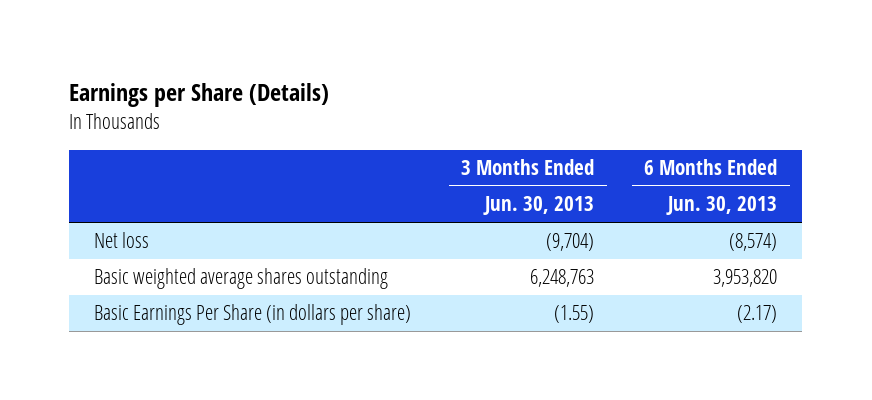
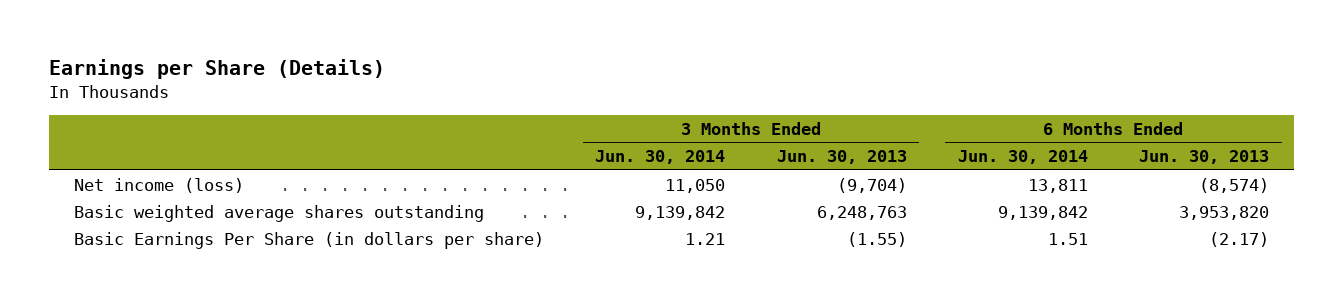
- | 3 Months Ended Jun. 30, 2013 | 6 Months Ended Jun. 30, 2013
+ | 3 Months Ended Jun. 30, 2014 | 3 Months Ended Jun. 30, 2013 | 6 Months Ended Jun. 30, 2014 | 6 Months Ended Jun. 30, 2013
- Net loss | (9,704) | (8,574)
+ Net income (loss) | 11,050 | (9,704) | 13,811 | (8,574)

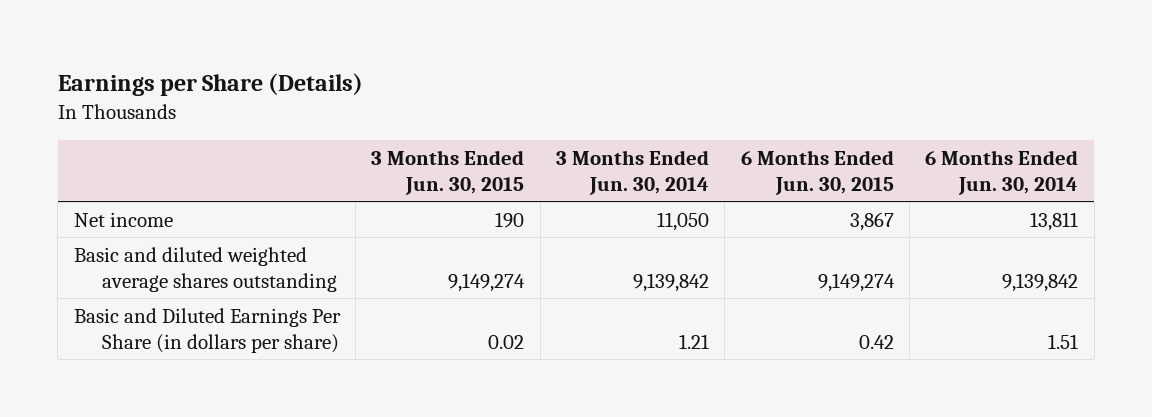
- | 3 Months Ended Jun. 30, 2014 | 3 Months Ended Jun. 30, 2013 | 6 Months Ended Jun. 30, 2014 | 6 Months Ended Jun. 30, 2013
+ | 3 Months Ended Jun. 30, 2015 | 3 Months Ended Jun. 30, 2014 | 6 Months Ended Jun. 30, 2015 | 6 Months Ended Jun. 30, 2014
- Net income (loss) | 11,050 | (9,704) | 13,811 | (8,574)
- Basic weighted average shares outstanding | 9,139,842 | 6,248,763 | 9,139,842 | 3,953,820
- Basic Earnings Per Share (in dollars per share) | 1.21 | (1.55) | 1.51 | (2.17)
+ Net income | 190 | 11,050 | 3,867 | 13,811
+ Basic and diluted weighted average shares outstanding | 9,149,274 | 9,139,842 | 9,149,274 | 9,139,842
+ Basic and Diluted Earnings Per Share (in dollars per share) | 0.02 | 1.21 | 0.42 | 1.51

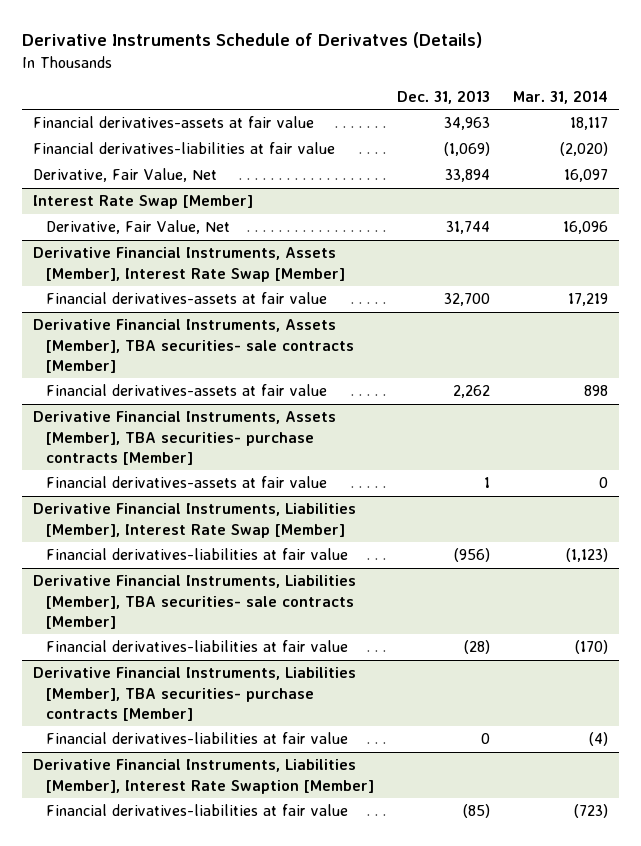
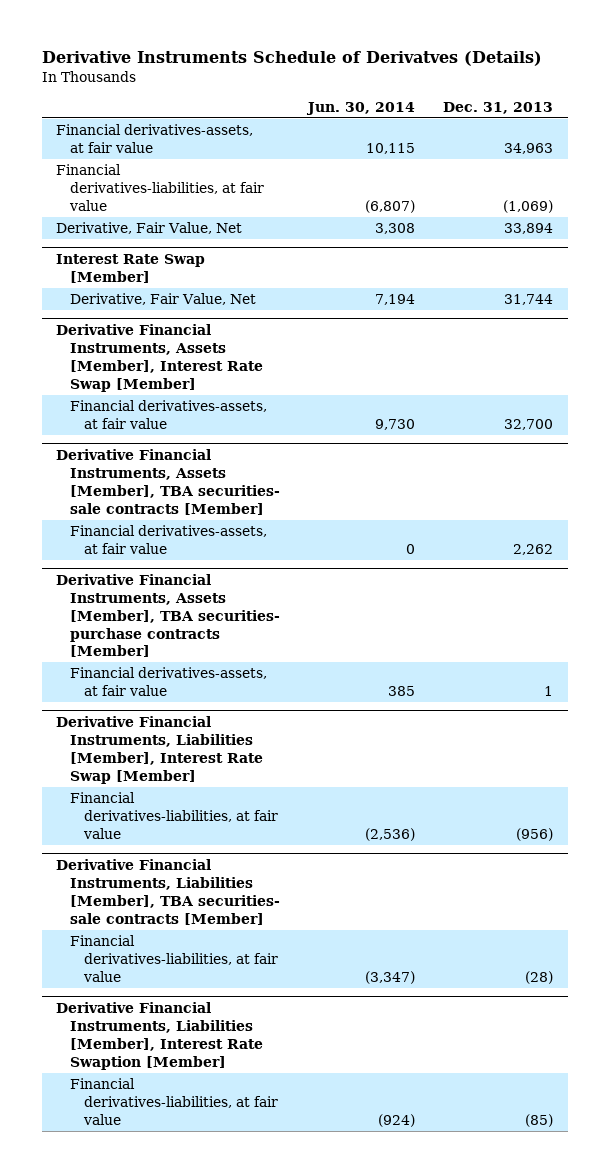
- | Dec. 31, 2013 | Mar. 31, 2014
+ | Jun. 30, 2014 | Dec. 31, 2013
- Financial derivatives-assets at fair value | 34,963 | 18,117
- Financial derivatives-liabilities at fair value | (1,069) | (2,020)
+ Financial derivatives-assets, at fair value | 10,115 | 34,963
+ Financial derivatives-liabilities, at fair value | (6,807) | (1,069)
@ Derivative Financial Instruments, Assets [Member], Interest Rate Swap [Member]
- Financial derivatives-assets at fair value | 32,700 | 17,219
+ Financial derivatives-assets, at fair value | 9,730 | 32,700
@ Derivative Financial Instruments, Assets [Member], TBA securities- sale contracts [Member]
- Financial derivatives-assets at fair value | 2,262 | 898
+ Financial derivatives-assets, at fair value | 0 | 2,262
@ Derivative Financial Instruments, Assets [Member], TBA securities- purchase contracts [Member]
- Financial derivatives-assets at fair value | 1 | 0
+ Financial derivatives-assets, at fair value | 385 | 1
@ Derivative Financial Instruments, Liabilities [Member], Interest Rate Swap [Member]
- Financial derivatives-liabilities at fair value | (956) | (1,123)
+ Financial derivatives-liabilities, at fair value | (2,536) | (956)
@ Derivative Financial Instruments, Liabilities [Member], TBA securities- sale contracts [Member]
- Financial derivatives-liabilities at fair value | (28) | (170)
- Derivative Financial Instruments, Liabilities [Member], TBA securities- purchase contracts [Member]
- Financial derivatives-liabilities at fair value | 0 | (4)
@ Derivative Financial Instruments, Liabilities [Member], TBA securities- sale contracts [Member]
+ Financial derivatives-liabilities, at fair value | (3,347) | (28)
@ Derivative Financial Instruments, Liabilities [Member], Interest Rate Swaption [Member]
- Financial derivatives-liabilities at fair value | (85) | (723)
+ Financial derivatives-liabilities, at fair value | (924) | (85)

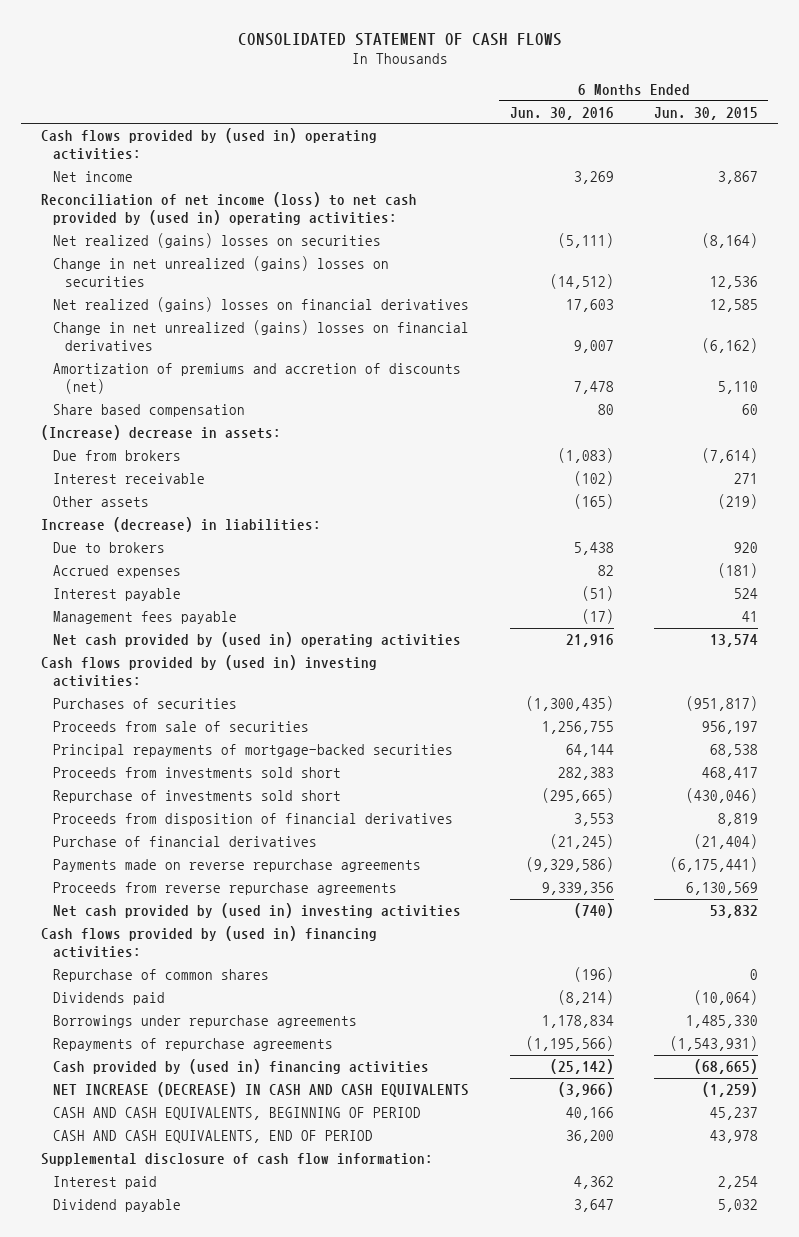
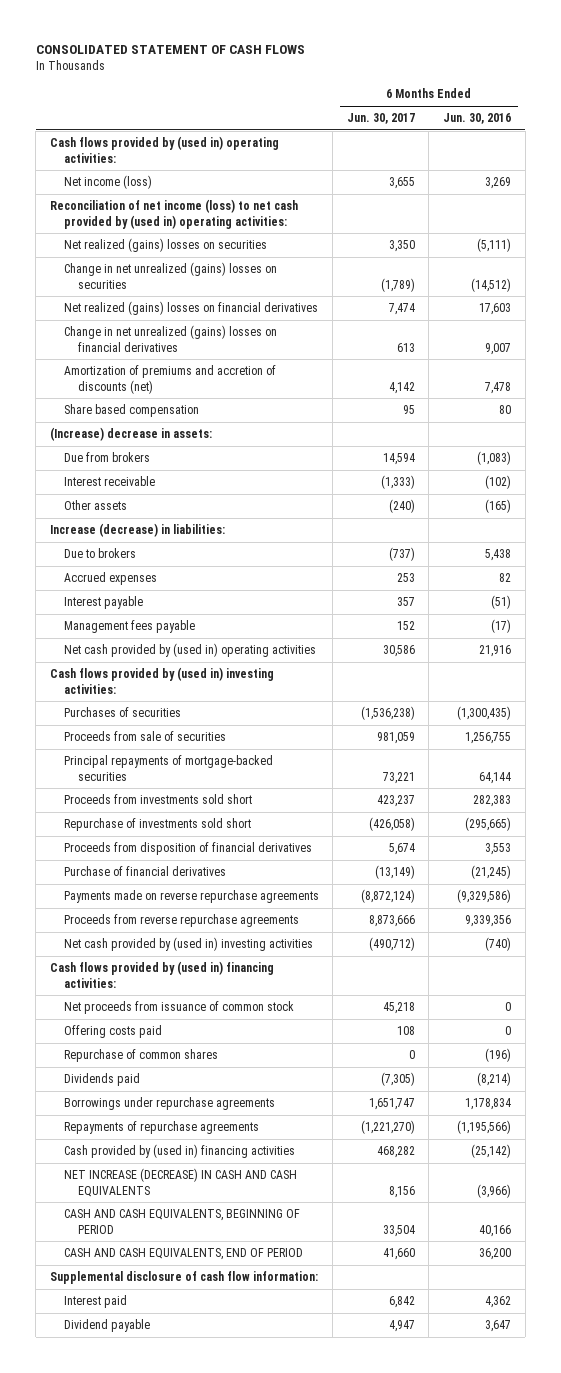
- | 6 Months Ended Jun. 30, 2016 | 6 Months Ended Jun. 30, 2015
+ | 6 Months Ended Jun. 30, 2017 | 6 Months Ended Jun. 30, 2016
- Net income | 3,269 | 3,867
+ Net income (loss) | 3,655 | 3,269
+ Net proceeds from issuance of common stock | 45,218 | 0
+ Offering costs paid | 108 | 0

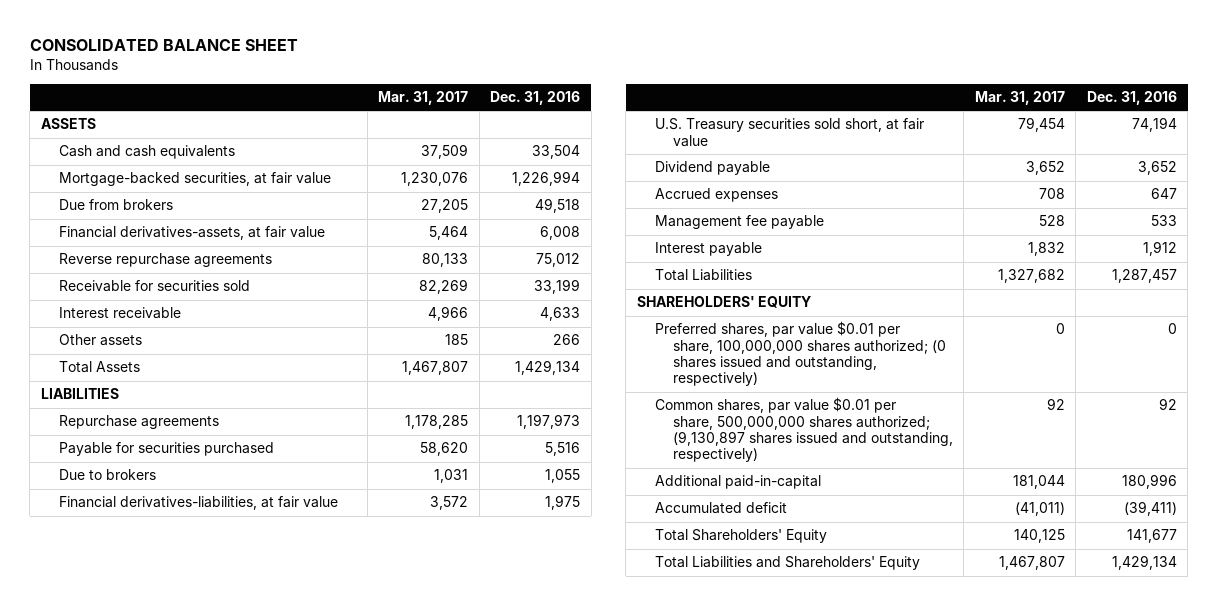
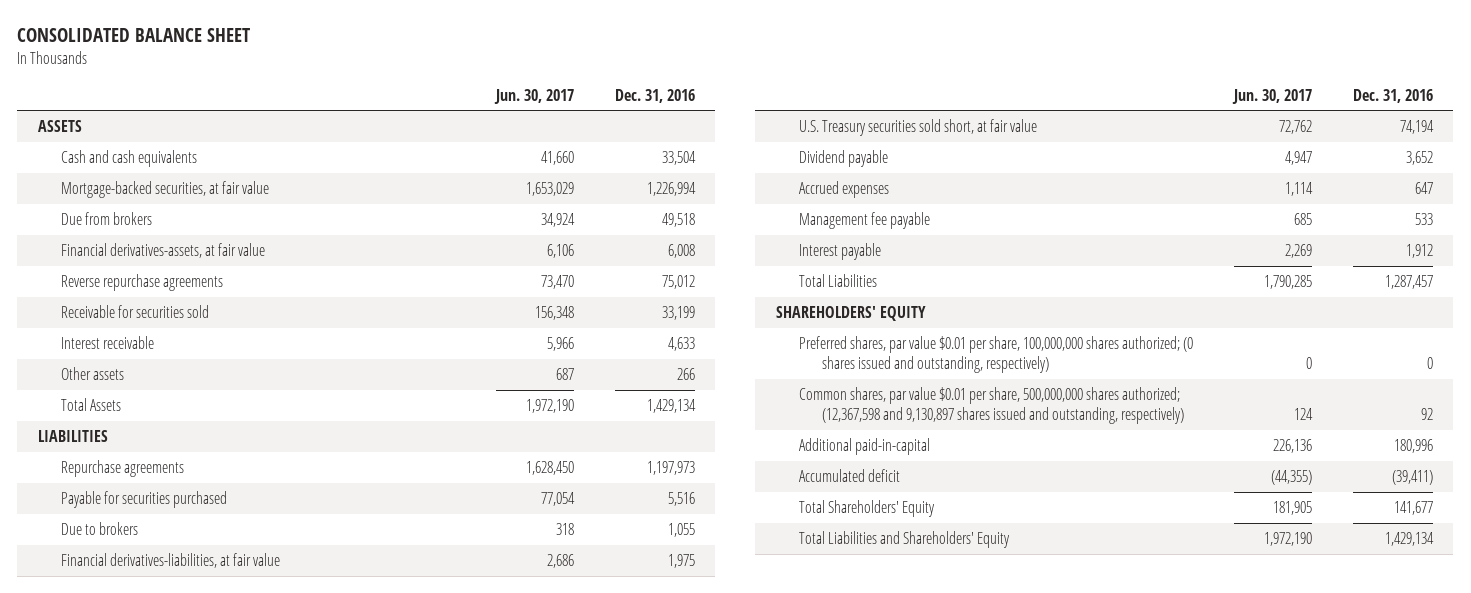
- | Mar. 31, 2017 | Dec. 31, 2016
+ | Jun. 30, 2017 | Dec. 31, 2016
- Common shares, par value $0.01 per share, 500,000,000 shares authorized; (9,130,897 shares issued and outstanding, respectively) | 92 | 92
+ Common shares, par value $0.01 per share, 500,000,000 shares authorized; (12,367,598 and 9,130,897 shares issued and outstanding, respectively) | 124 | 92

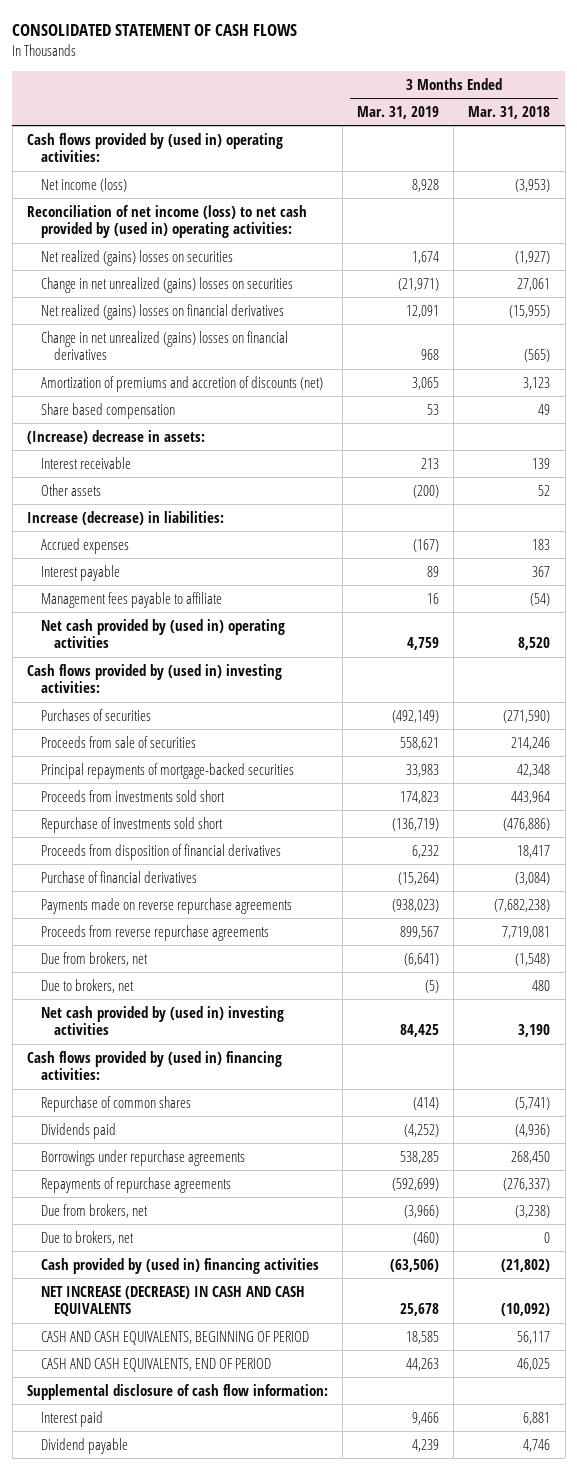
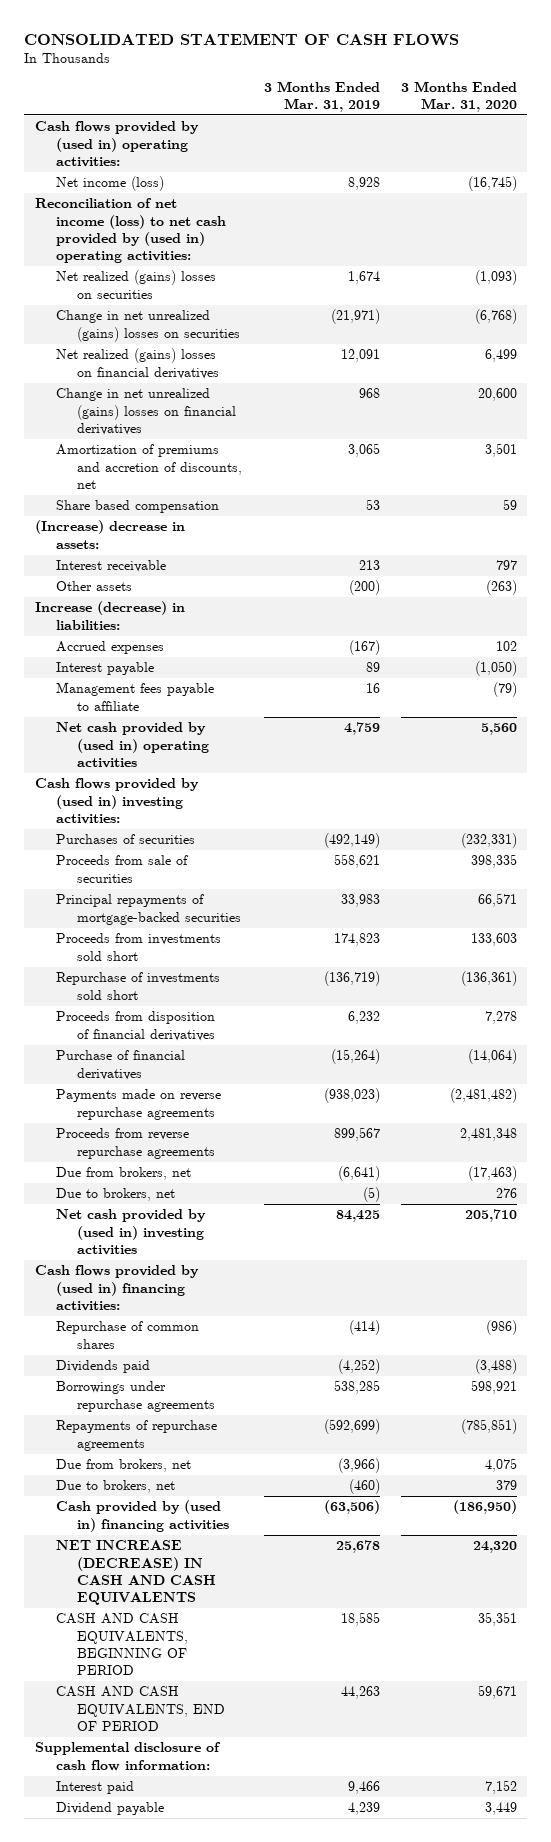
- | 3 Months Ended Mar. 31, 2019 | 3 Months Ended Mar. 31, 2018
+ | 3 Months Ended Mar. 31, 2019 | 3 Months Ended Mar. 31, 2020
- Amortization of premiums and accretion of discounts (net) | 3,065 | 3,123
+ Amortization of premiums and accretion of discounts, net | 3,065 | 3,501

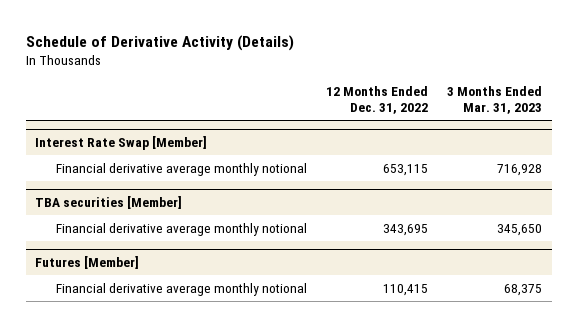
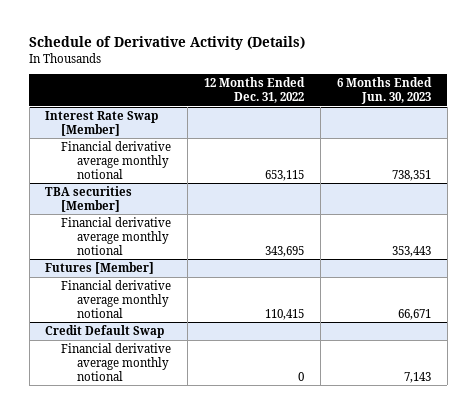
- | 12 Months Ended Dec. 31, 2022 | 3 Months Ended Mar. 31, 2023
+ | 12 Months Ended Dec. 31, 2022 | 6 Months Ended Jun. 30, 2023
+ Credit Default Swap
+ Financial derivative average monthly notional | 0 | 7,143

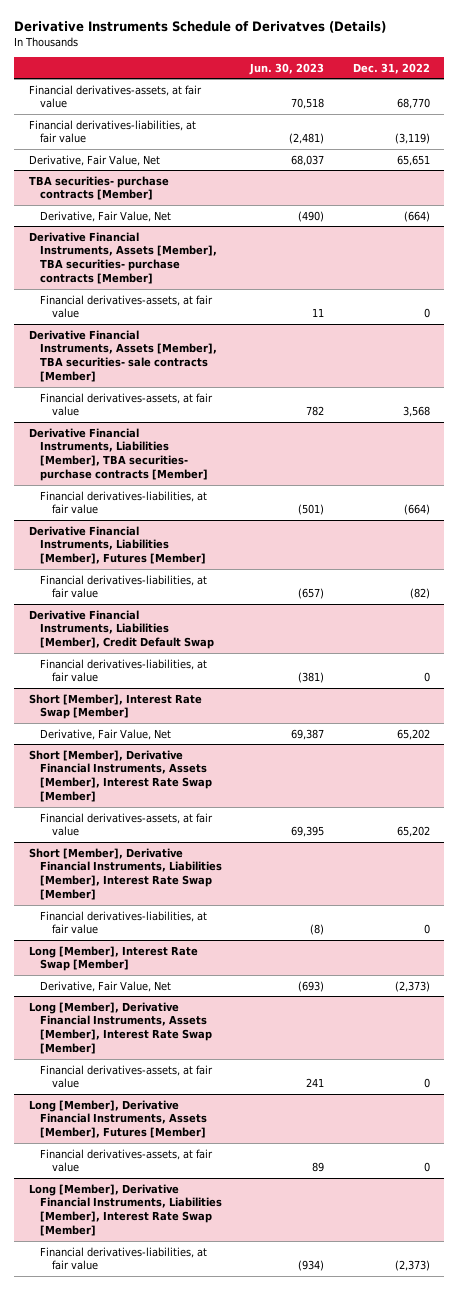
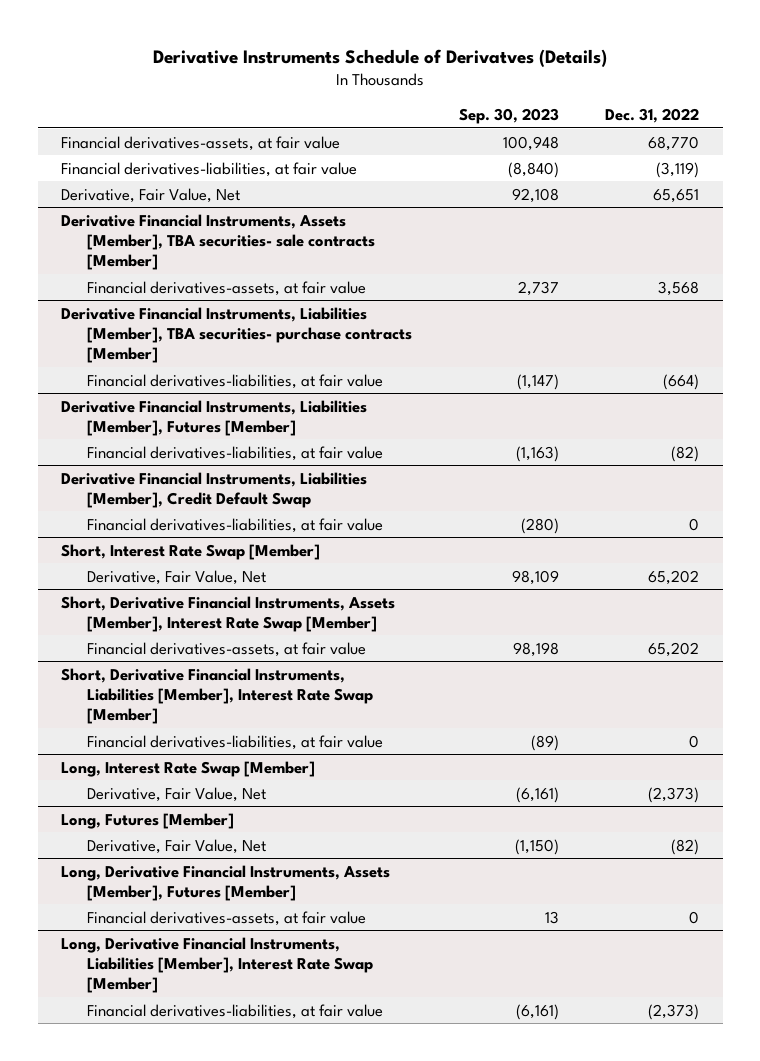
- | Jun. 30, 2023 | Dec. 31, 2022
+ | Sep. 30, 2023 | Dec. 31, 2022
- TBA securities- purchase contracts [Member]
- Derivative, Fair Value, Net | (490) | (664)
- Derivative Financial Instruments, Assets [Member], TBA securities- purchase contracts [Member]
- Financial derivatives-assets, at fair value | 11 | 0
- Short [Member], Interest Rate Swap [Member]
+ Short, Interest Rate Swap [Member]
- Short [Member], Derivative Financial Instruments, Assets [Member], Interest Rate Swap [Member]
+ Short, Derivative Financial Instruments, Assets [Member], Interest Rate Swap [Member]
- Short [Member], Derivative Financial Instruments, Liabilities [Member], Interest Rate Swap [Member]
+ Short, Derivative Financial Instruments, Liabilities [Member], Interest Rate Swap [Member]
- Long [Member], Interest Rate Swap [Member]
+ Long, Interest Rate Swap [Member]
- Long [Member], Derivative Financial Instruments, Assets [Member], Interest Rate Swap [Member]
- Financial derivatives-assets, at fair value | 241 | 0
- Long [Member], Derivative Financial Instruments, Assets [Member], Futures [Member]
+ Long, Futures [Member]
+ Derivative, Fair Value, Net | (1,150) | (82)
+ Long, Derivative Financial Instruments, Assets [Member], Futures [Member]
- Long [Member], Derivative Financial Instruments, Liabilities [Member], Interest Rate Swap [Member]
+ Long, Derivative Financial Instruments, Liabilities [Member], Interest Rate Swap [Member]

